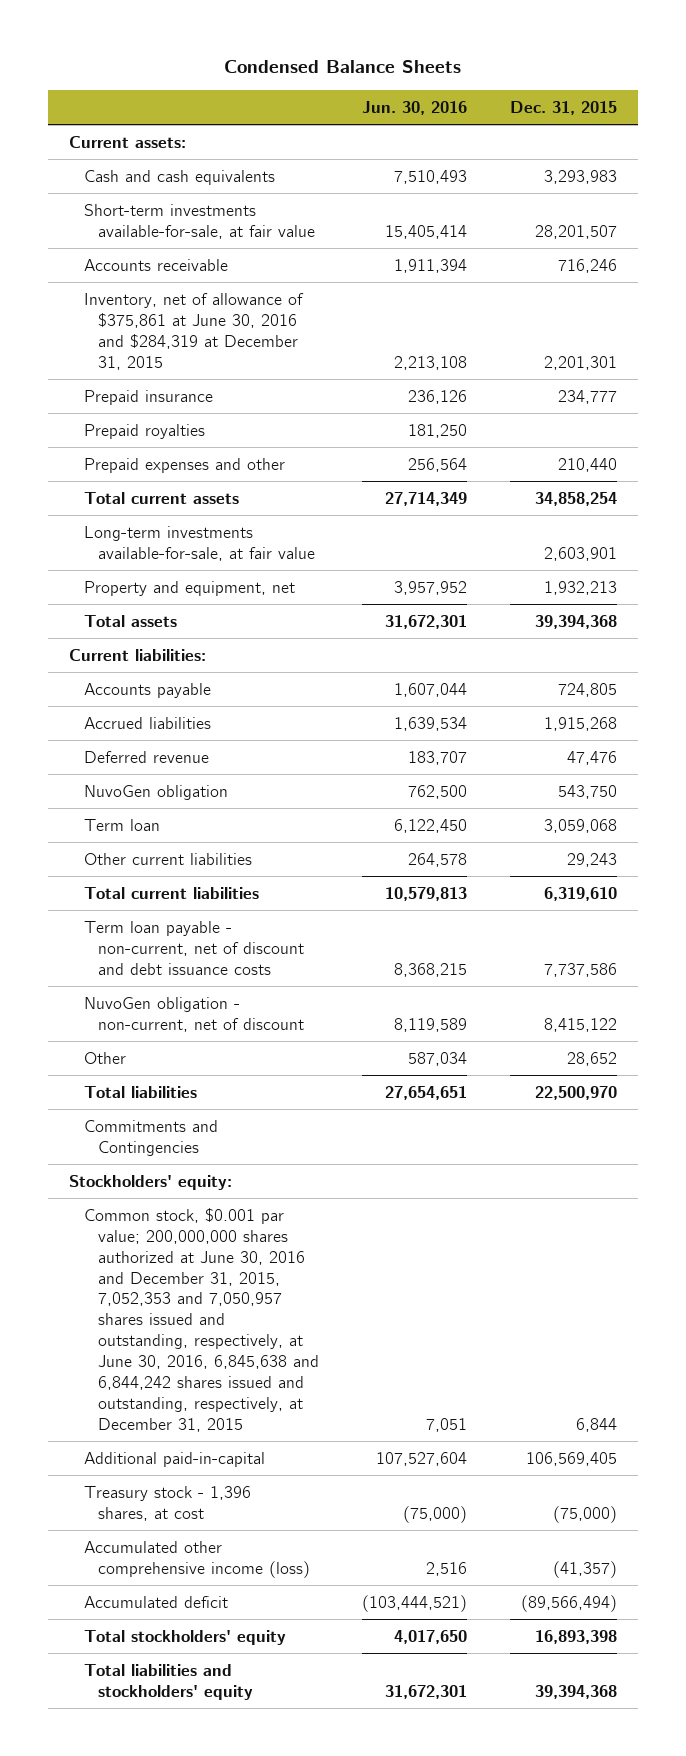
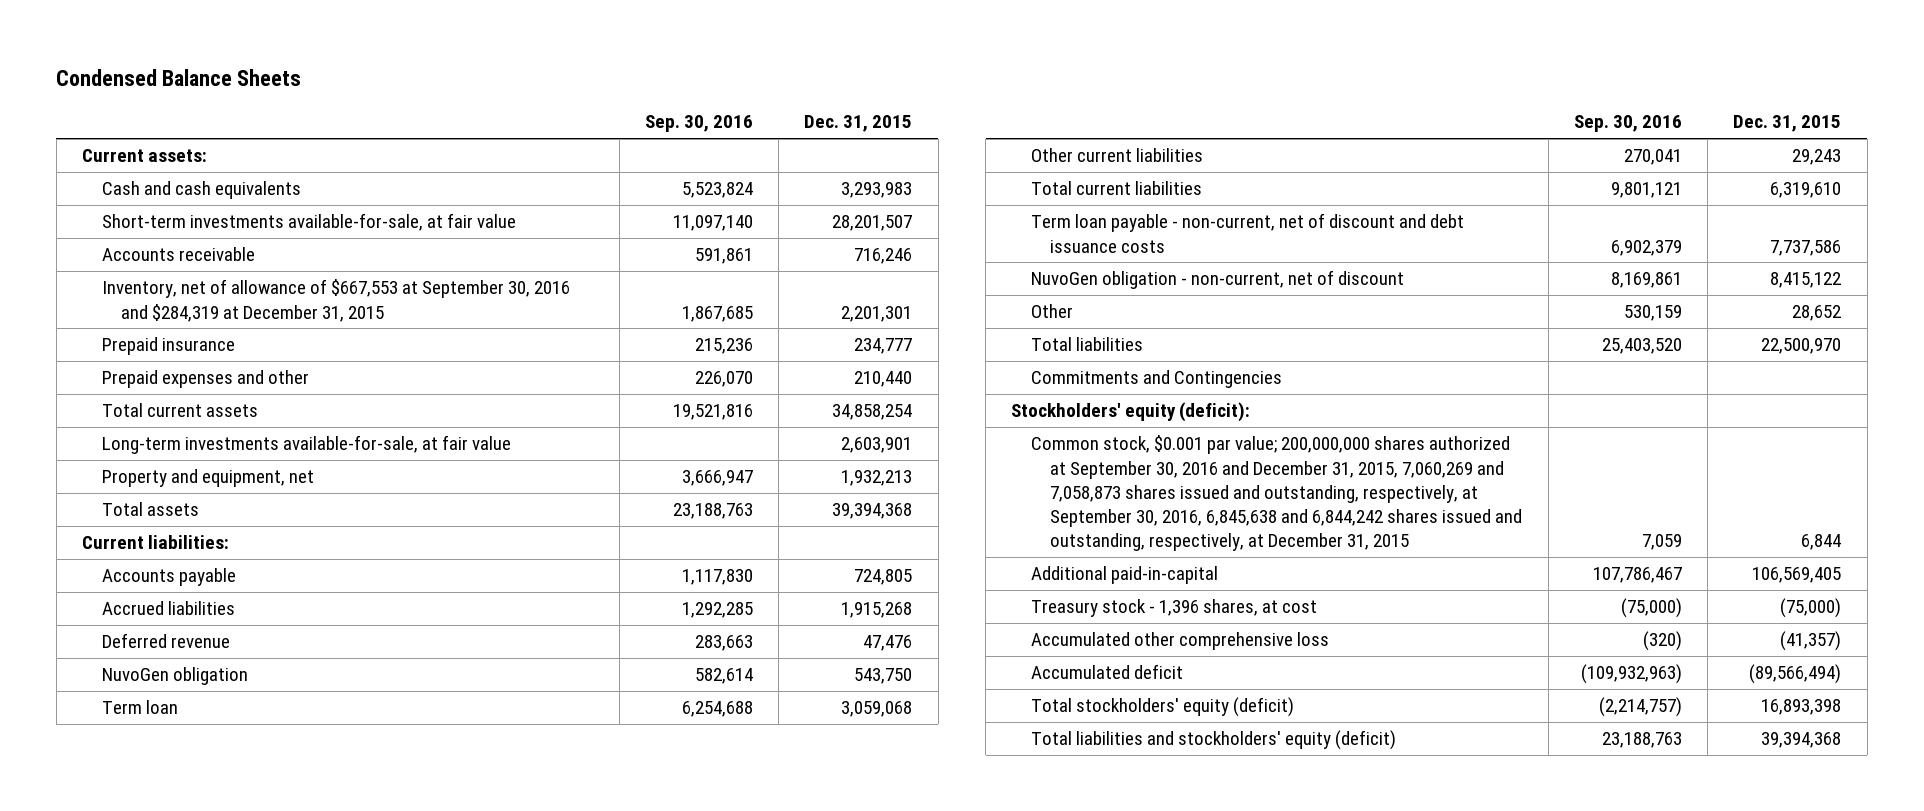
- | Jun. 30, 2016 | Dec. 31, 2015
+ | Sep. 30, 2016 | Dec. 31, 2015
- Inventory, net of allowance of $375,861 at June 30, 2016 and $284,319 at December 31, 2015 | 2,213,108 | 2,201,301
+ Inventory, net of allowance of $667,553 at September 30, 2016 and $284,319 at December 31, 2015 | 1,867,685 | 2,201,301
- Prepaid royalties | 181,250 |
- Stockholders' equity:
- Common stock, $0.001 par value; 200,000,000 shares authorized at June 30, 2016 and December 31, 2015, 7,052,353 and 7,050,957 shares issued and outstanding, respectively, at June 30, 2016, 6,845,638 and 6,844,242 shares issued and outstanding, respectively, at December 31, 2015 | 7,051 | 6,844
+ Stockholders' equity (deficit):
+ Common stock, $0.001 par value; 200,000,000 shares authorized at September 30, 2016 and December 31, 2015, 7,060,269 and 7,058,873 shares issued and outstanding, respectively, at September 30, 2016, 6,845,638 and 6,844,242 shares issued and outstanding, respectively, at December 31, 2015 | 7,059 | 6,844
- Accumulated other comprehensive income (loss) | 2,516 | (41,357)
+ Accumulated other comprehensive loss | (320) | (41,357)
- Total stockholders' equity | 4,017,650 | 16,893,398
- Total liabilities and stockholders' equity | 31,672,301 | 39,394,368
+ Total stockholders' equity (deficit) | (2,214,757) | 16,893,398
+ Total liabilities and stockholders' equity (deficit) | 23,188,763 | 39,394,368

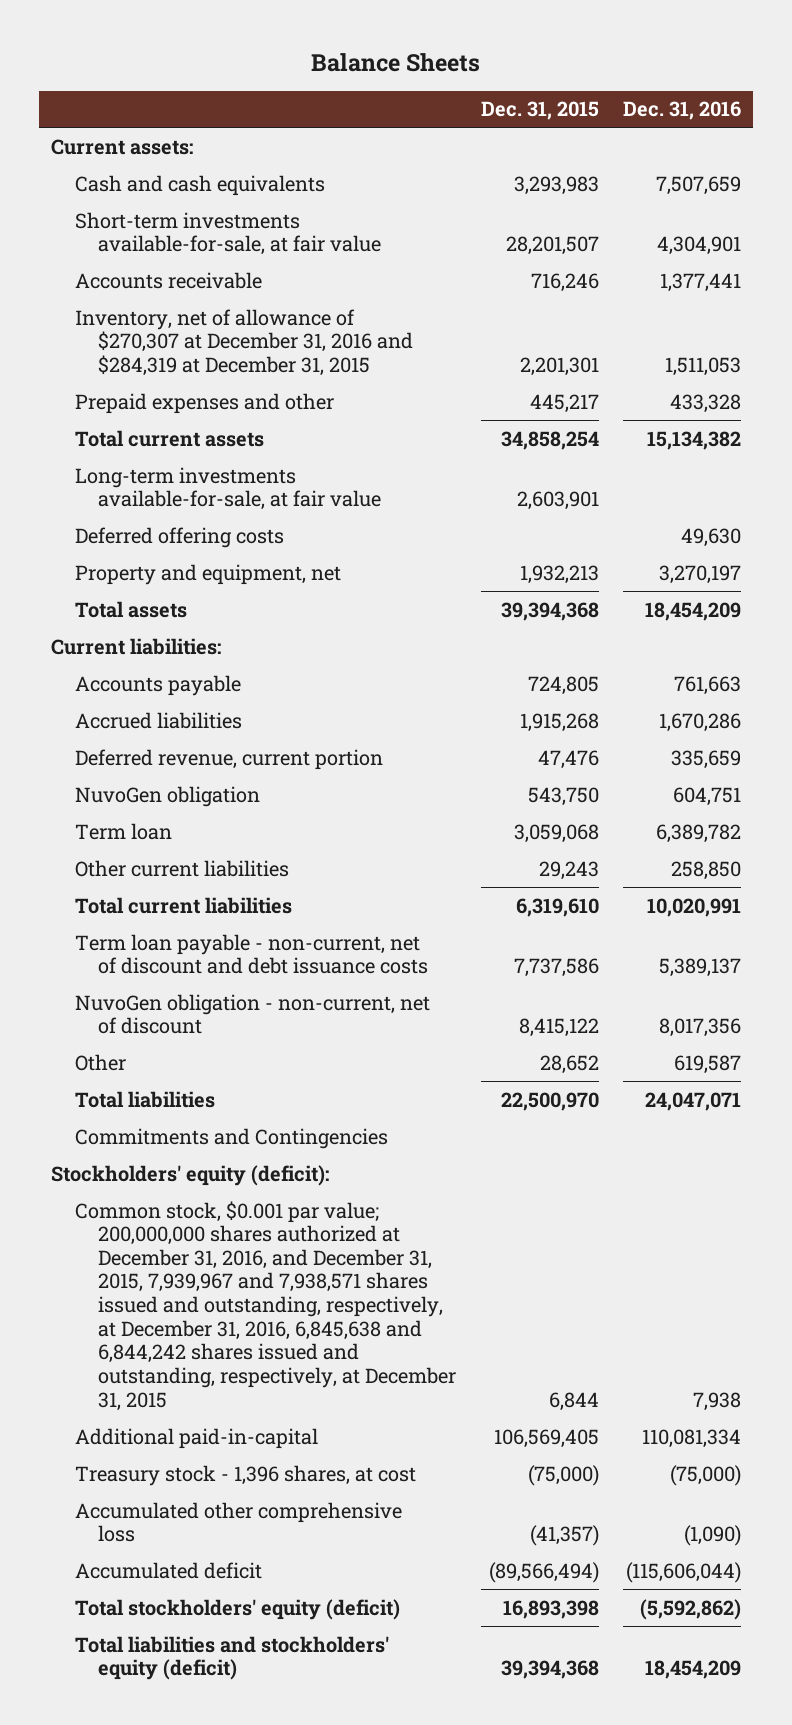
- Condensed Balance Sheets
+ Balance Sheets
- | Sep. 30, 2016 | Dec. 31, 2015
+ | Dec. 31, 2015 | Dec. 31, 2016
- Inventory, net of allowance of $667,553 at September 30, 2016 and $284,319 at December 31, 2015 | 1,867,685 | 2,201,301
- Prepaid insurance | 215,236 | 234,777
- Prepaid expenses and other | 226,070 | 210,440
+ Inventory, net of allowance of $270,307 at December 31, 2016 and $284,319 at December 31, 2015 | 2,201,301 | 1,511,053
+ Prepaid expenses and other | 445,217 | 433,328
+ Deferred offering costs | | 49,630
- Deferred revenue | 283,663 | 47,476
+ Deferred revenue, current portion | 47,476 | 335,659
- Common stock, $0.001 par value; 200,000,000 shares authorized at September 30, 2016 and December 31, 2015, 7,060,269 and 7,058,873 shares issued and outstanding, respectively, at September 30, 2016, 6,845,638 and 6,844,242 shares issued and outstanding, respectively, at December 31, 2015 | 7,059 | 6,844
+ Common stock, $0.001 par value; 200,000,000 shares authorized at December 31, 2016, and December 31, 2015, 7,939,967 and 7,938,571 shares issued and outstanding, respectively, at December 31, 2016, 6,845,638 and 6,844,242 shares issued and outstanding, respectively, at December 31, 2015 | 6,844 | 7,938

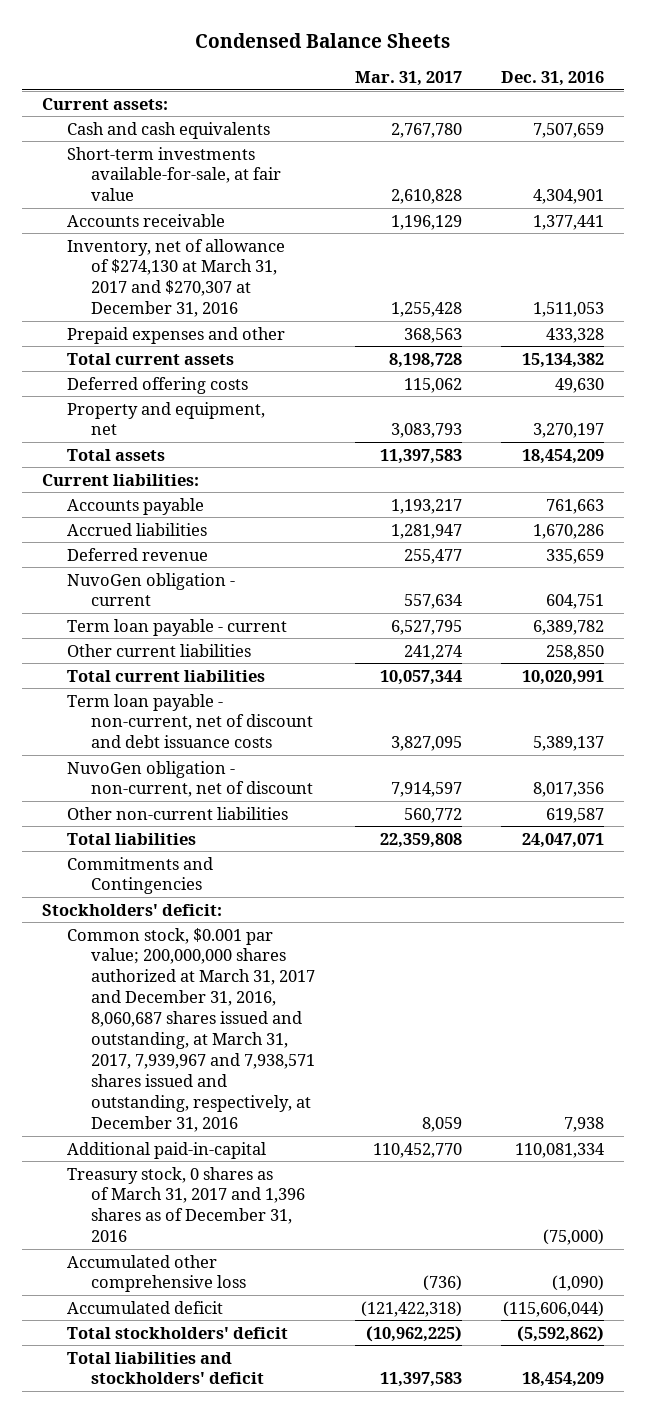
- Balance Sheets
+ Condensed Balance Sheets
- | Dec. 31, 2015 | Dec. 31, 2016
+ | Mar. 31, 2017 | Dec. 31, 2016
- Inventory, net of allowance of $270,307 at December 31, 2016 and $284,319 at December 31, 2015 | 2,201,301 | 1,511,053
+ Inventory, net of allowance of $274,130 at March 31, 2017 and $270,307 at December 31, 2016 | 1,255,428 | 1,511,053
- Long-term investments available-for-sale, at fair value | 2,603,901 |
- Deferred revenue, current portion | 47,476 | 335,659
- NuvoGen obligation | 543,750 | 604,751
- Term loan | 3,059,068 | 6,389,782
+ Deferred revenue | 255,477 | 335,659
+ NuvoGen obligation - current | 557,634 | 604,751
+ Term loan payable - current | 6,527,795 | 6,389,782
- Other | 28,652 | 619,587
+ Other non-current liabilities | 560,772 | 619,587
- Stockholders' equity (deficit):
- Common stock, $0.001 par value; 200,000,000 shares authorized at December 31, 2016, and December 31, 2015, 7,939,967 and 7,938,571 shares issued and outstanding, respectively, at December 31, 2016, 6,845,638 and 6,844,242 shares issued and outstanding, respectively, at December 31, 2015 | 6,844 | 7,938
+ Stockholders' deficit:
+ Common stock, $0.001 par value; 200,000,000 shares authorized at March 31, 2017 and December 31, 2016, 8,060,687 shares issued and outstanding, at March 31, 2017, 7,939,967 and 7,938,571 shares issued and outstanding, respectively, at December 31, 2016 | 8,059 | 7,938
- Treasury stock - 1,396 shares, at cost | (75,000) | (75,000)
+ Treasury stock, 0 shares as of March 31, 2017 and 1,396 shares as of December 31, 2016 | | (75,000)
- Total stockholders' equity (deficit) | 16,893,398 | (5,592,862)
- Total liabilities and stockholders' equity (deficit) | 39,394,368 | 18,454,209
+ Total stockholders' deficit | (10,962,225) | (5,592,862)
+ Total liabilities and stockholders' deficit | 11,397,583 | 18,454,209

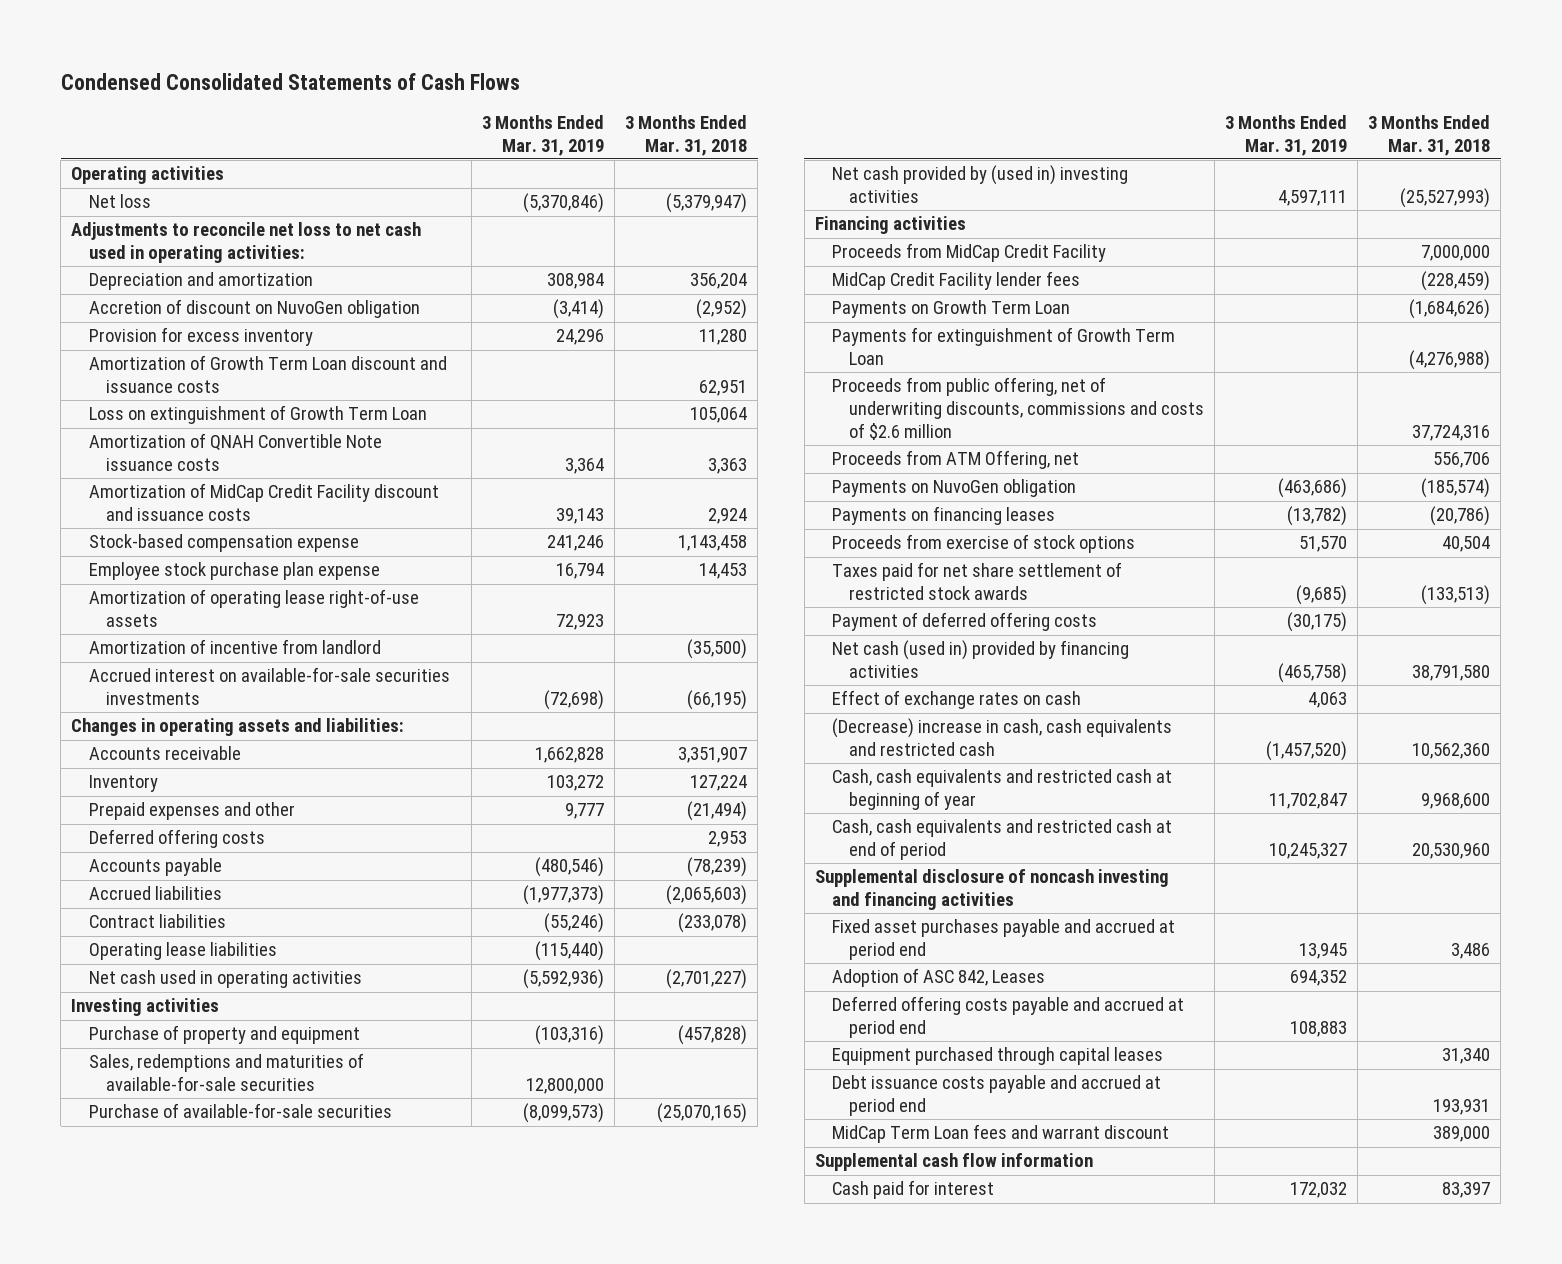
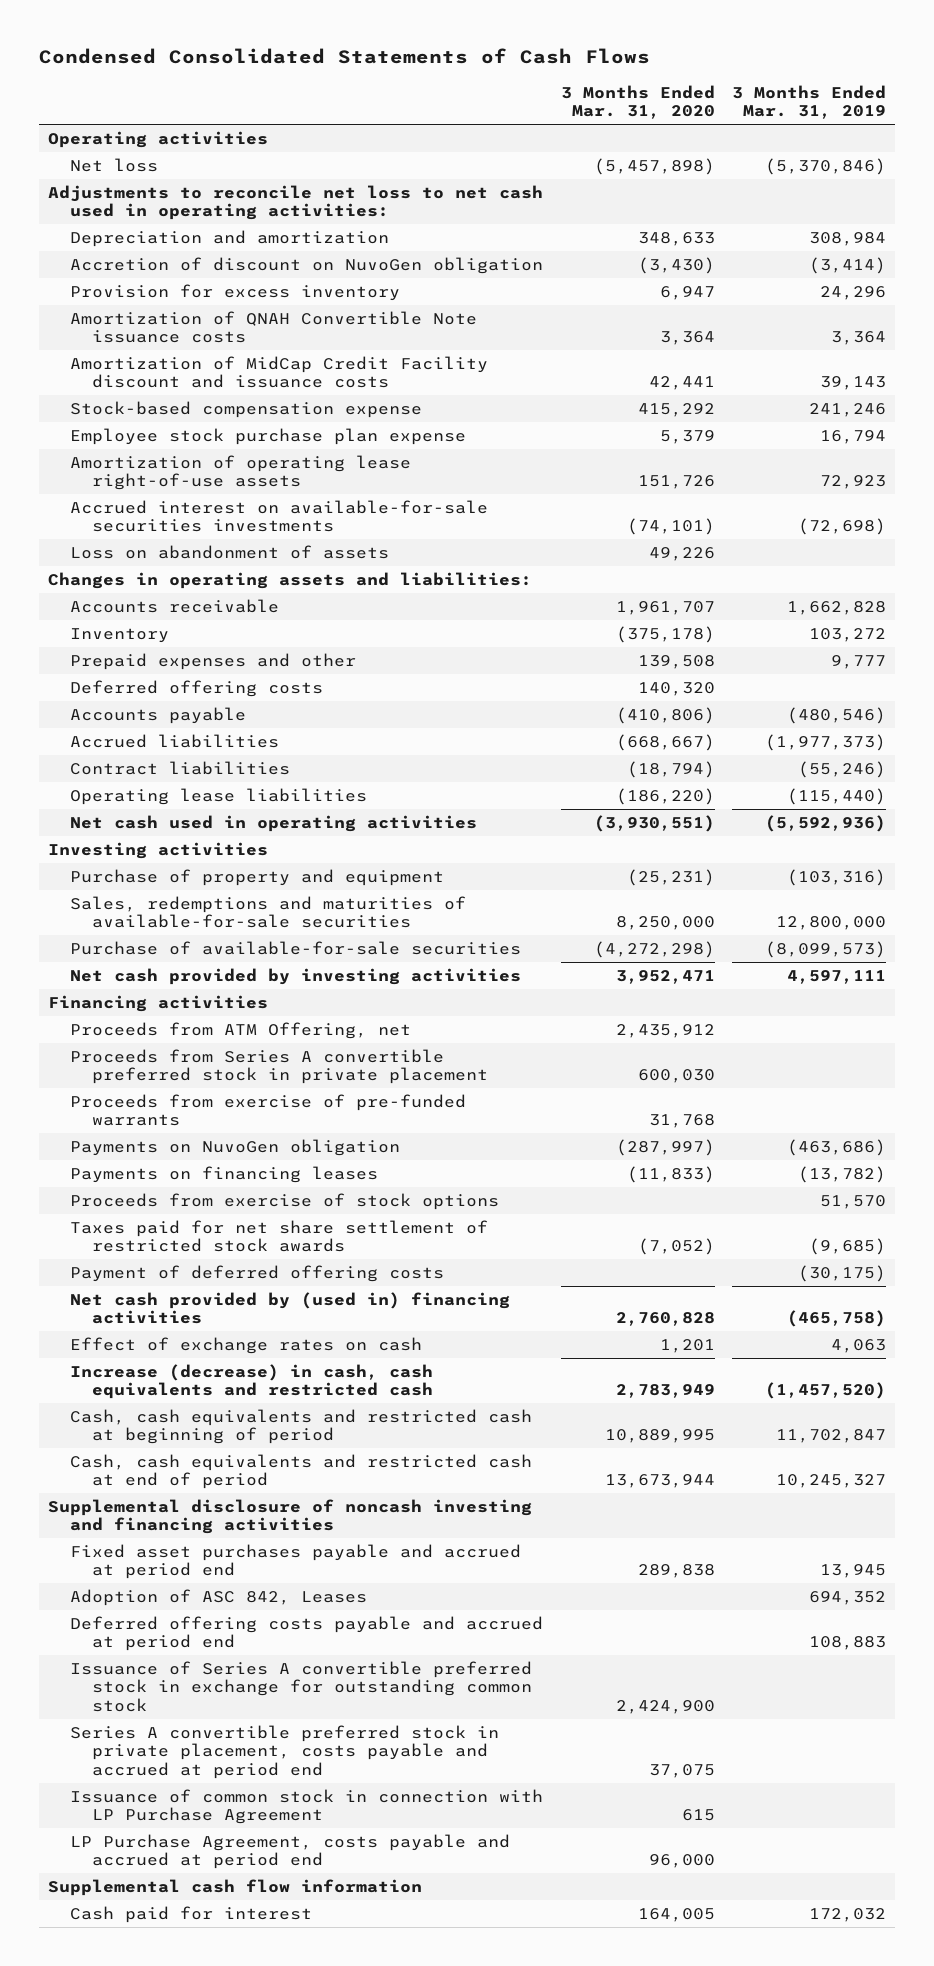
- | 3 Months Ended Mar. 31, 2019 | 3 Months Ended Mar. 31, 2018
+ | 3 Months Ended Mar. 31, 2020 | 3 Months Ended Mar. 31, 2019
- Amortization of Growth Term Loan discount and issuance costs | | 62,951
- Loss on extinguishment of Growth Term Loan | | 105,064
- Amortization of incentive from landlord | | (35,500)
+ Loss on abandonment of assets | 49,226 |
- Net cash provided by (used in) investing activities | 4,597,111 | (25,527,993)
+ Net cash provided by investing activities | 3,952,471 | 4,597,111
- Proceeds from MidCap Credit Facility | | 7,000,000
- MidCap Credit Facility lender fees | | (228,459)
- Payments on Growth Term Loan | | (1,684,626)
- Payments for extinguishment of Growth Term Loan | | (4,276,988)
- Proceeds from public offering, net of underwriting discounts, commissions and costs of $2.6 million | | 37,724,316
+ Proceeds from Series A convertible preferred stock in private placement | 600,030 |
+ Proceeds from exercise of pre-funded warrants | 31,768 |
- Net cash (used in) provided by financing activities | (465,758) | 38,791,580
+ Net cash provided by (used in) financing activities | 2,760,828 | (465,758)
- (Decrease) increase in cash, cash equivalents and restricted cash | (1,457,520) | 10,562,360
- Cash, cash equivalents and restricted cash at beginning of year | 11,702,847 | 9,968,600
+ Increase (decrease) in cash, cash equivalents and restricted cash | 2,783,949 | (1,457,520)
+ Cash, cash equivalents and restricted cash at beginning of period | 10,889,995 | 11,702,847
- Equipment purchased through capital leases | | 31,340
- Debt issuance costs payable and accrued at period end | | 193,931
- MidCap Term Loan fees and warrant discount | | 389,000
+ Issuance of Series A convertible preferred stock in exchange for outstanding common stock | 2,424,900 |
+ Series A convertible preferred stock in private placement, costs payable and accrued at period end | 37,075 |
+ Issuance of common stock in connection with LP Purchase Agreement | 615 |
+ LP Purchase Agreement, costs payable and accrued at period end | 96,000 |

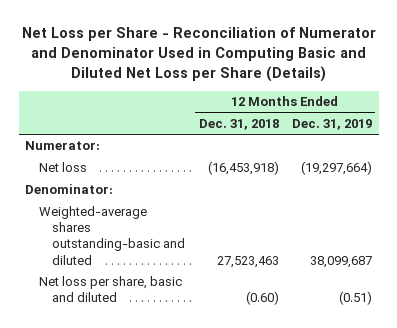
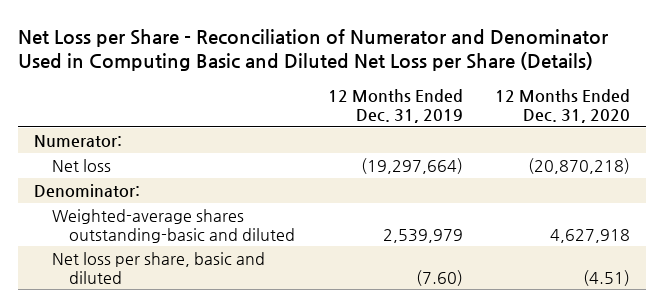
- | 12 Months Ended Dec. 31, 2018 | 12 Months Ended Dec. 31, 2019
+ | 12 Months Ended Dec. 31, 2019 | 12 Months Ended Dec. 31, 2020
- Weighted-average shares outstanding-basic and diluted | 27,523,463 | 38,099,687
- Net loss per share, basic and diluted | (0.60) | (0.51)
+ Weighted-average shares outstanding-basic and diluted | 2,539,979 | 4,627,918
+ Net loss per share, basic and diluted | (7.60) | (4.51)

